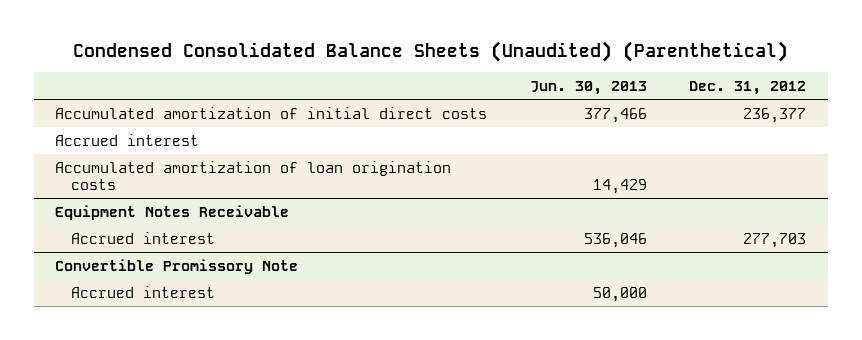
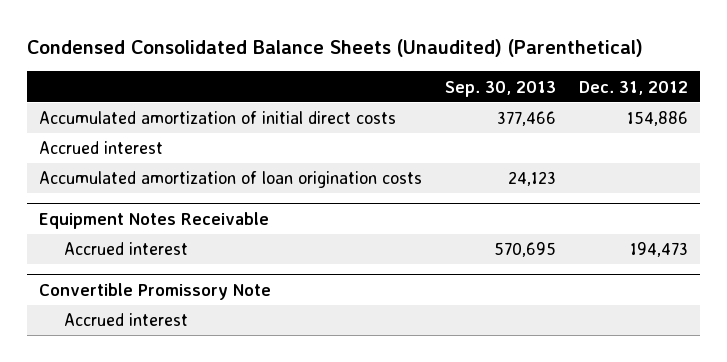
- | Jun. 30, 2013 | Dec. 31, 2012
+ | Sep. 30, 2013 | Dec. 31, 2012
- Accumulated amortization of initial direct costs | 377,466 | 236,377
+ Accumulated amortization of initial direct costs | 377,466 | 154,886
@ Equipment Notes Receivable
- Accrued interest | 536,046 | 277,703
+ Accrued interest | 570,695 | 194,473

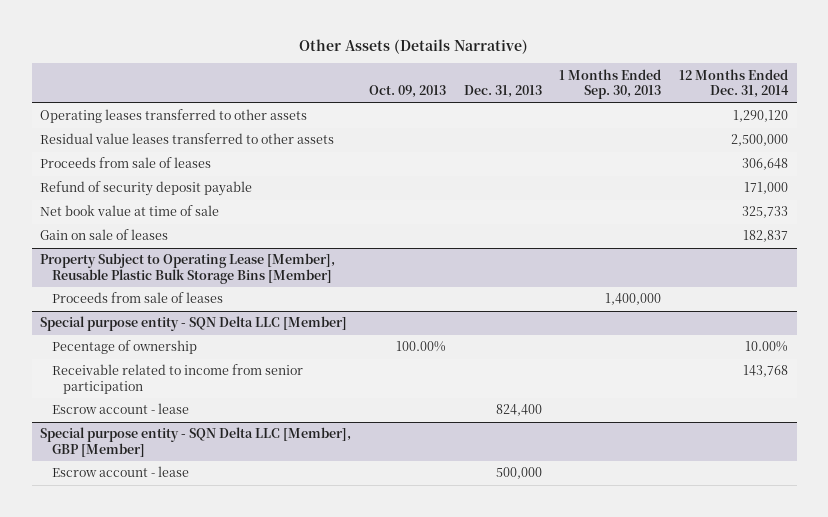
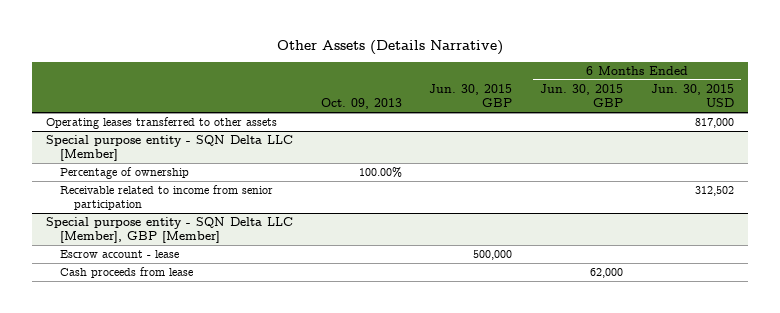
- | Oct. 09, 2013 | Dec. 31, 2013 | 1 Months Ended Sep. 30, 2013 | 12 Months Ended Dec. 31, 2014
+ | Oct. 09, 2013 | Jun. 30, 2015 GBP | 6 Months Ended Jun. 30, 2015 GBP | 6 Months Ended Jun. 30, 2015 USD
- Residual value leases transferred to other assets | | | | 2,500,000
- Proceeds from sale of leases | | | | 306,648
- Refund of security deposit payable | | | | 171,000
- Net book value at time of sale | | | | 325,733
- Gain on sale of leases | | | | 182,837
- Property Subject to Operating Lease [Member], Reusable Plastic Bulk Storage Bins [Member]
- Proceeds from sale of leases | | | 1,400,000 |
@ Special purpose entity - SQN Delta LLC [Member]
- Pecentage of ownership | 100.00% | | | 10.00%
+ Percentage of ownership | 100.00% | | |
- Escrow account - lease | | 824,400 | |
@ Special purpose entity - SQN Delta LLC [Member], GBP [Member]
+ Cash proceeds from lease | | | 62,000 |

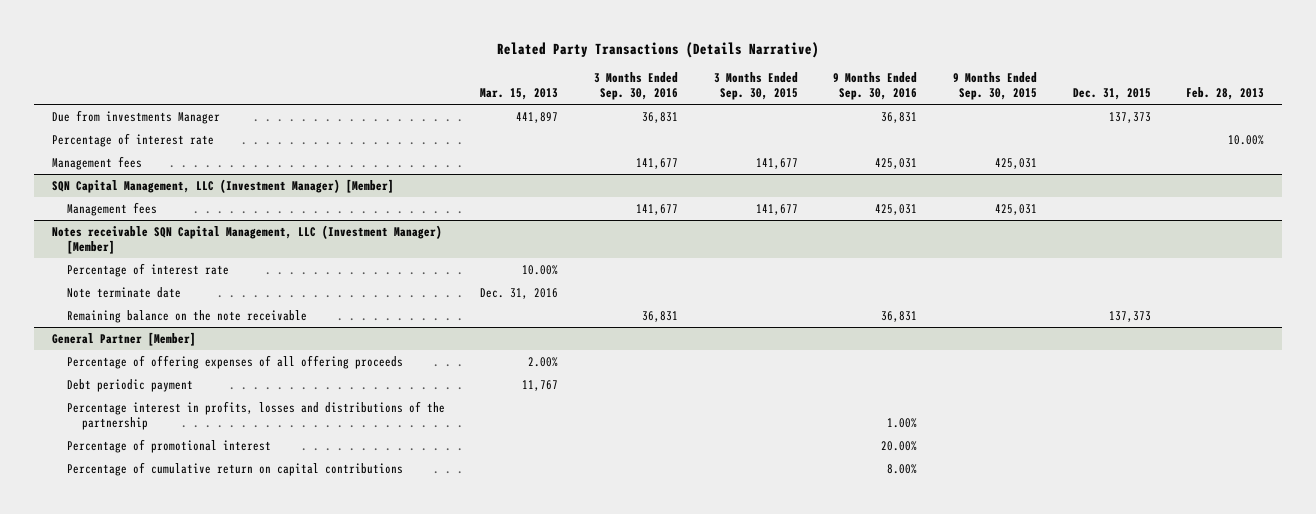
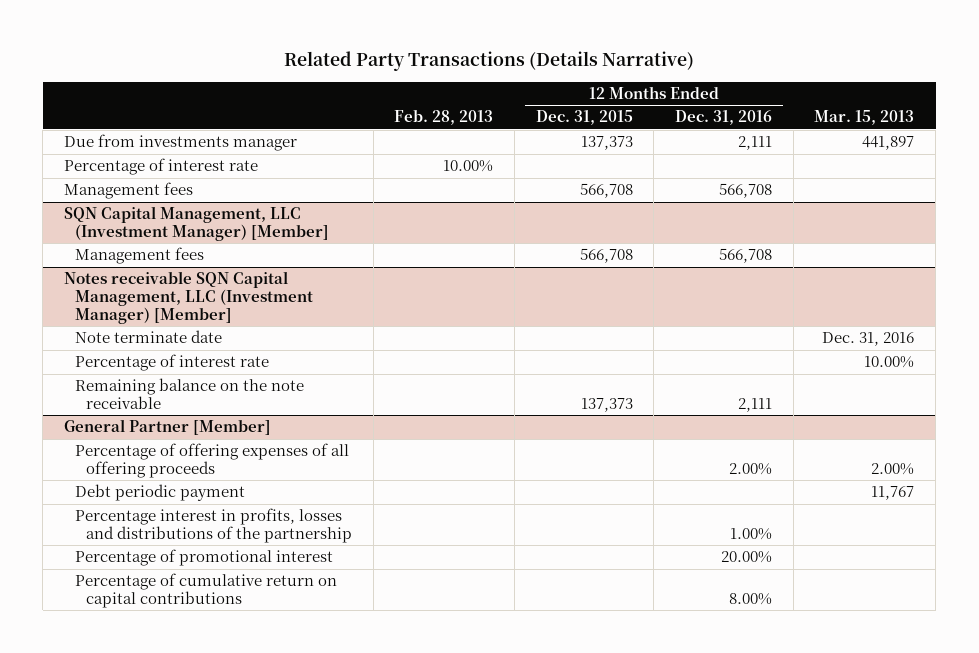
- | Mar. 15, 2013 | 3 Months Ended Sep. 30, 2016 | 3 Months Ended Sep. 30, 2015 | 9 Months Ended Sep. 30, 2016 | 9 Months Ended Sep. 30, 2015 | Dec. 31, 2015 | Feb. 28, 2013
+ | Feb. 28, 2013 | 12 Months Ended Dec. 31, 2015 | 12 Months Ended Dec. 31, 2016 | Mar. 15, 2013
- Due from investments Manager | 441,897 | 36,831 | | 36,831 | | 137,373 |
+ Due from investments manager | | 137,373 | 2,111 | 441,897
@ Notes receivable SQN Capital Management, LLC (Investment Manager) [Member]
moved down: Percentage of interest rate | | | | 10.00%

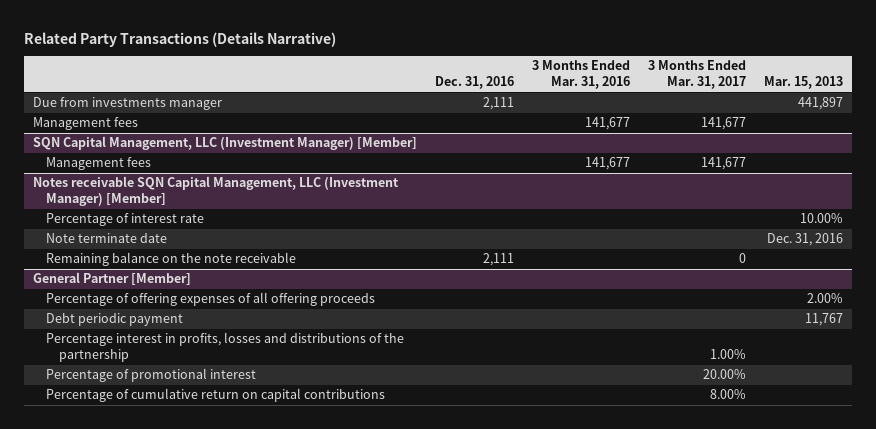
- | Feb. 28, 2013 | 12 Months Ended Dec. 31, 2015 | 12 Months Ended Dec. 31, 2016 | Mar. 15, 2013
+ | Dec. 31, 2016 | 3 Months Ended Mar. 31, 2016 | 3 Months Ended Mar. 31, 2017 | Mar. 15, 2013
- Percentage of interest rate | 10.00% | | |
@ Notes receivable SQN Capital Management, LLC (Investment Manager) [Member]
moved down: Note terminate date | | | | Dec. 31, 2016

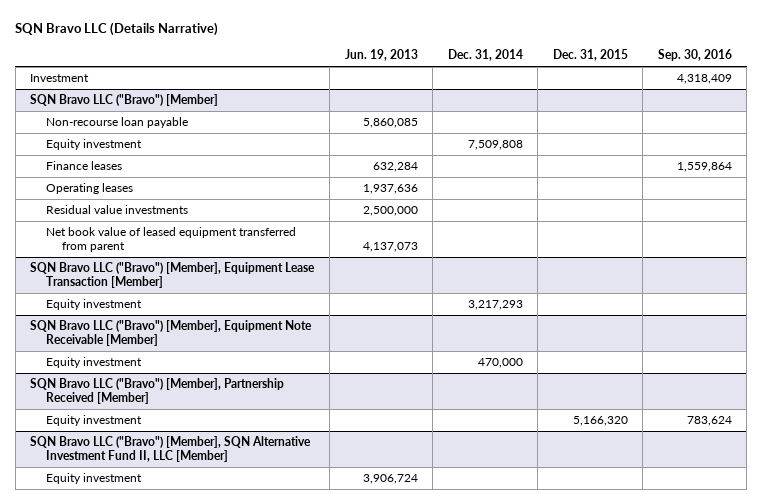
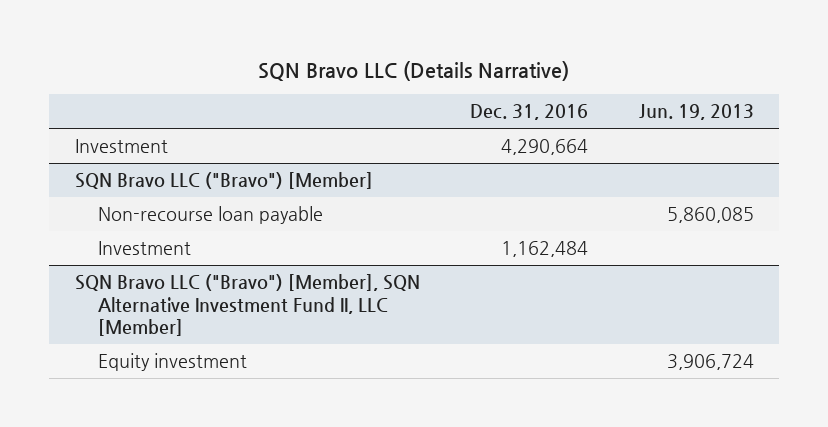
- | Jun. 19, 2013 | Dec. 31, 2014 | Dec. 31, 2015 | Sep. 30, 2016
+ | Dec. 31, 2016 | Jun. 19, 2013
@ SQN Bravo LLC ("Bravo") [Member]
- Equity investment | | 7,509,808 | |
- Finance leases | 632,284 | | | 1,559,864
- Operating leases | 1,937,636 | | |
- Residual value investments | 2,500,000 | | |
- Net book value of leased equipment transferred from parent | 4,137,073 | | |
- SQN Bravo LLC ("Bravo") [Member], Equipment Lease Transaction [Member]
- Equity investment | | 3,217,293 | |
- SQN Bravo LLC ("Bravo") [Member], Equipment Note Receivable [Member]
- Equity investment | | 470,000 | |
- SQN Bravo LLC ("Bravo") [Member], Partnership Received [Member]
- Equity investment | | | 5,166,320 | 783,624
@ SQN Bravo LLC ("Bravo") [Member]
+ Investment | 1,162,484 |

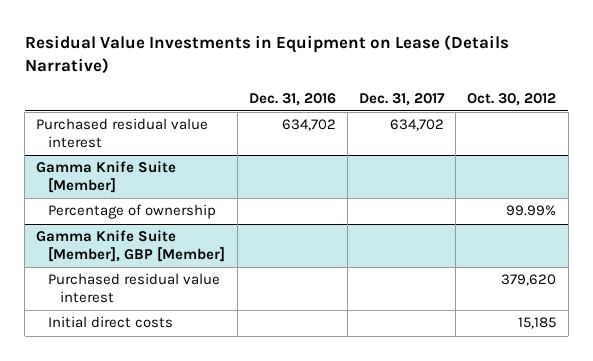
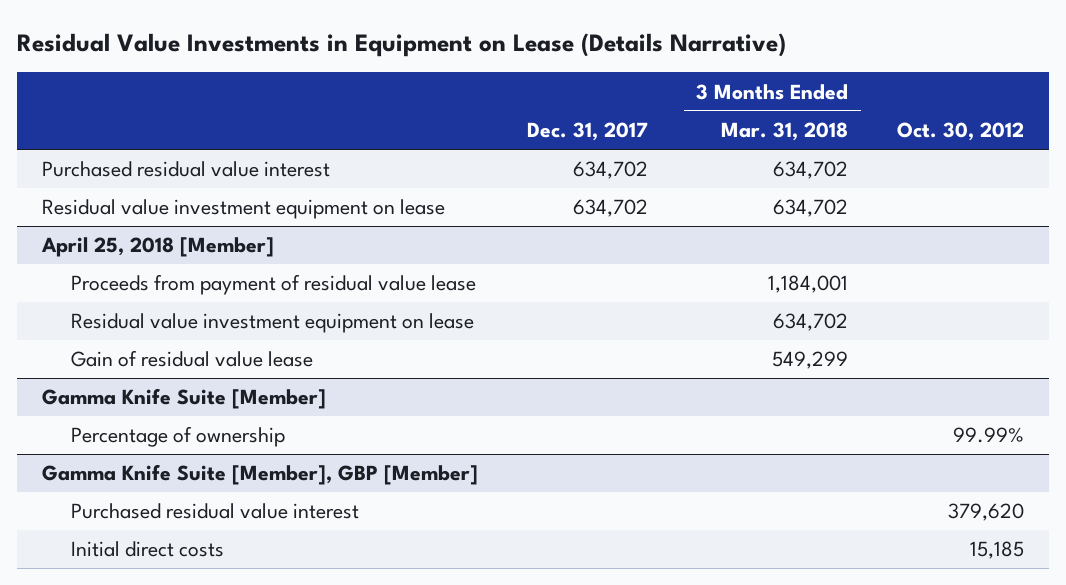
- | Dec. 31, 2016 | Dec. 31, 2017 | Oct. 30, 2012
+ | Dec. 31, 2017 | 3 Months Ended Mar. 31, 2018 | Oct. 30, 2012
+ Residual value investment equipment on lease | 634,702 | 634,702 |
+ April 25, 2018 [Member]
+ Proceeds from payment of residual value lease | | 1,184,001 |
+ Residual value investment equipment on lease | | 634,702 |
+ Gain of residual value lease | | 549,299 |

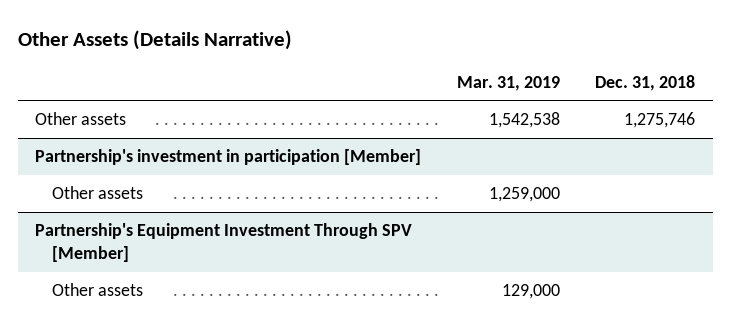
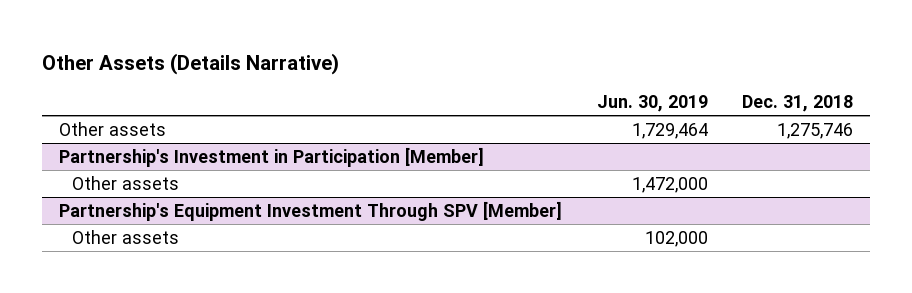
- | Mar. 31, 2019 | Dec. 31, 2018
+ | Jun. 30, 2019 | Dec. 31, 2018
- Partnership's investment in participation [Member]
+ Partnership's Investment in Participation [Member]

